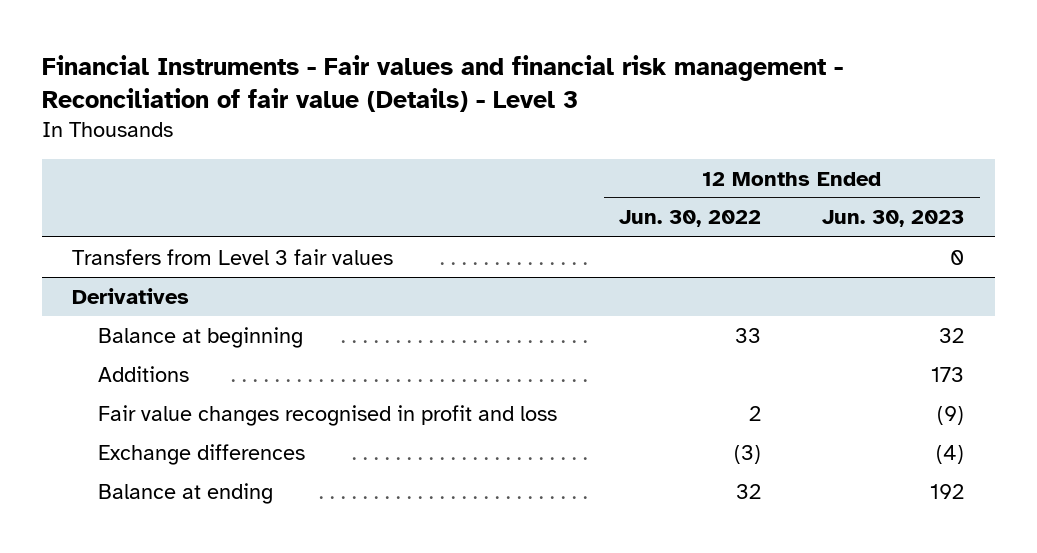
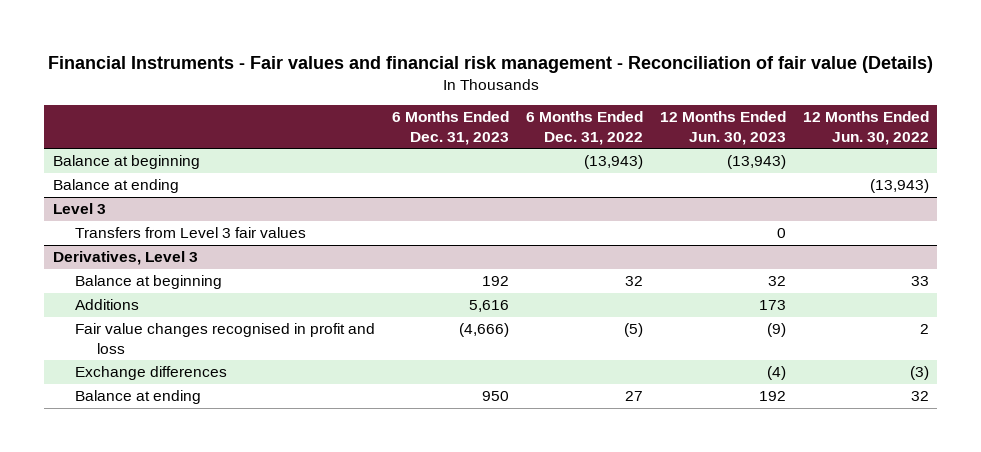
- Financial Instruments - Fair values and financial risk management - Reconciliation of fair value (Details) - Level 3
+ Financial Instruments - Fair values and financial risk management - Reconciliation of fair value (Details)
- | 12 Months Ended Jun. 30, 2022 | 12 Months Ended Jun. 30, 2023
+ | 6 Months Ended Dec. 31, 2023 | 6 Months Ended Dec. 31, 2022 | 12 Months Ended Jun. 30, 2023 | 12 Months Ended Jun. 30, 2022
+ Balance at beginning | | (13,943) | (13,943) |
+ Balance at ending | | | | (13,943)
+ Level 3
- Derivatives
+ Derivatives, Level 3

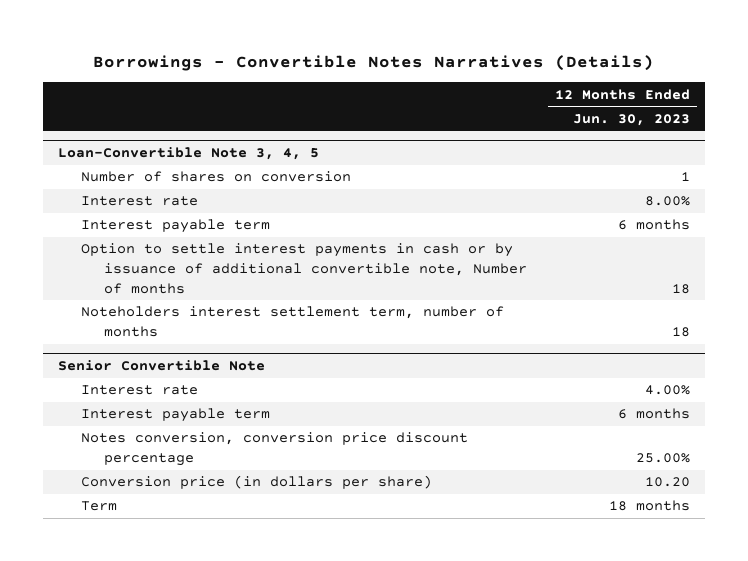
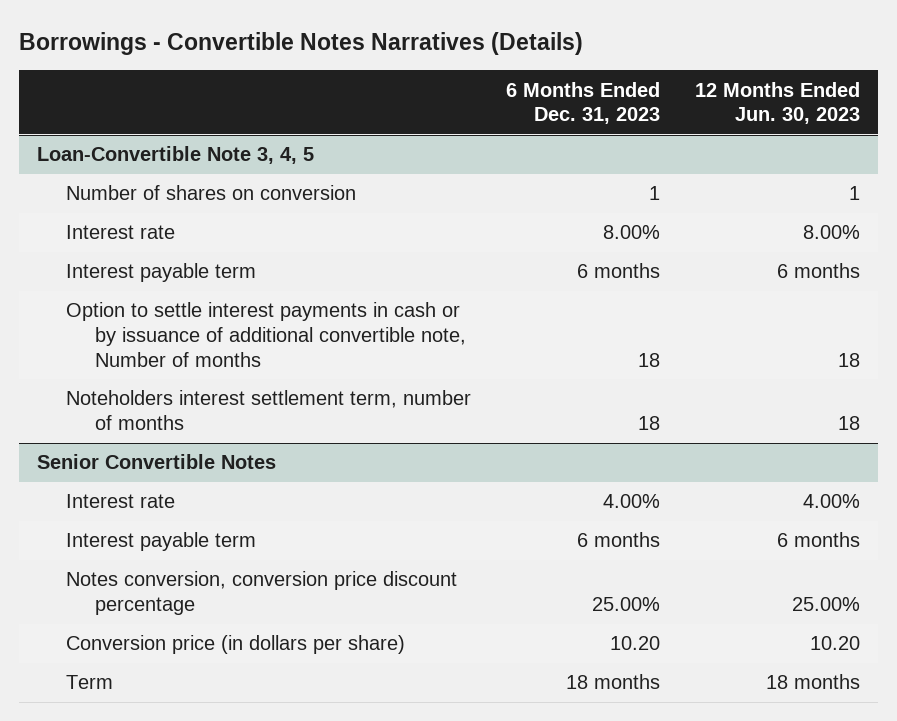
- | 12 Months Ended Jun. 30, 2023
+ | 6 Months Ended Dec. 31, 2023 | 12 Months Ended Jun. 30, 2023
- Senior Convertible Note
+ Senior Convertible Notes

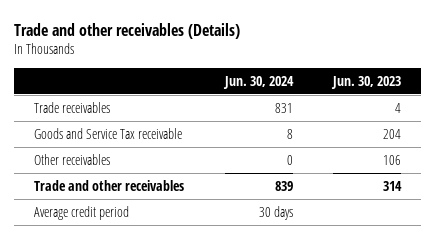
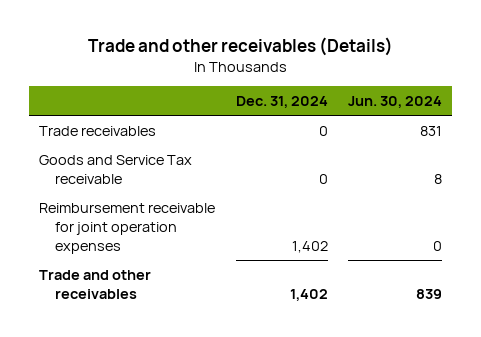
- | Jun. 30, 2024 | Jun. 30, 2023
+ | Dec. 31, 2024 | Jun. 30, 2024
- Other receivables | 0 | 106
+ Reimbursement receivable for joint operation expenses | 1,402 | 0
- Average credit period | 30 days |

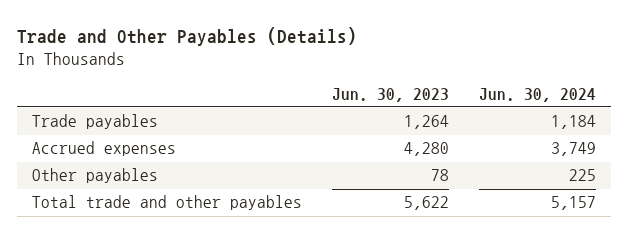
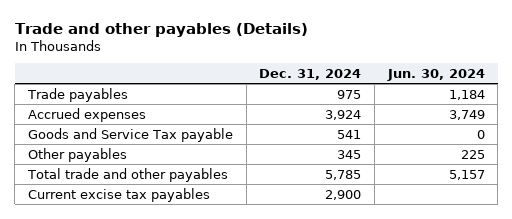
- Trade and Other Payables (Details)
+ Trade and other payables (Details)
- | Jun. 30, 2023 | Jun. 30, 2024
+ | Dec. 31, 2024 | Jun. 30, 2024
+ Goods and Service Tax payable | 541 | 0
+ Current excise tax payables | 2,900 |

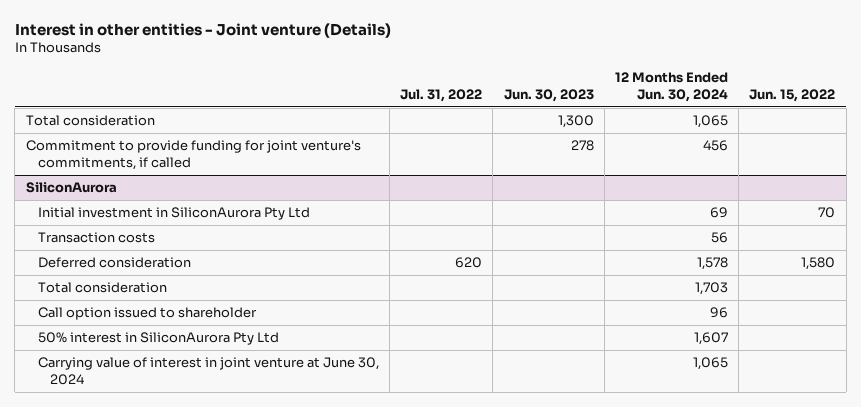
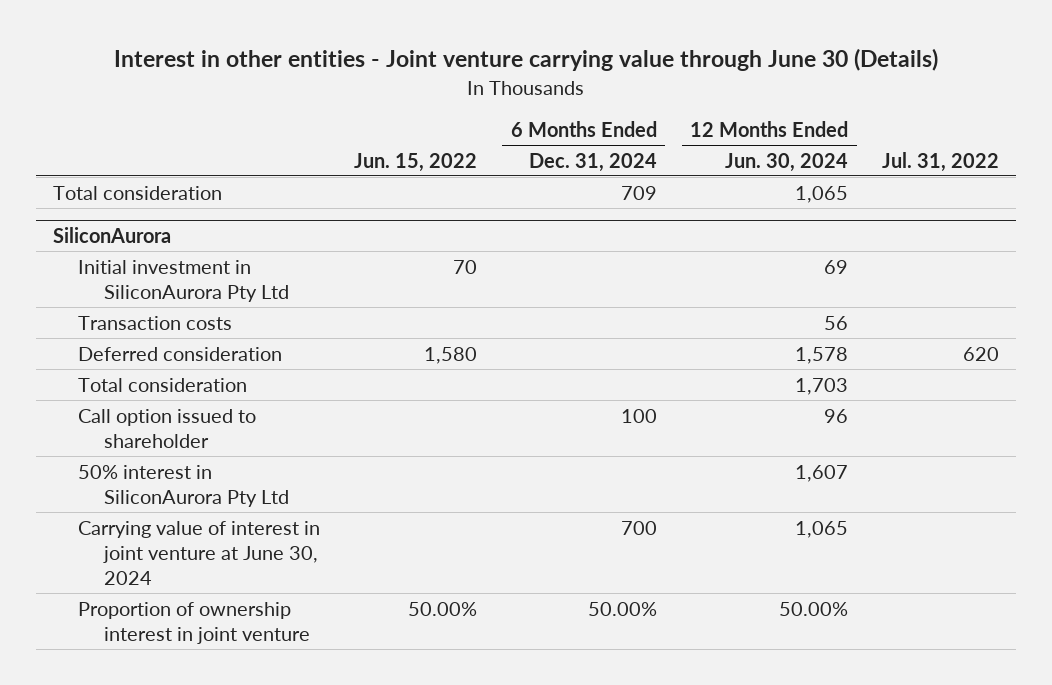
- Interest in other entities - Joint venture (Details)
+ Interest in other entities - Joint venture carrying value through June 30 (Details)
- | Jul. 31, 2022 | Jun. 30, 2023 | 12 Months Ended Jun. 30, 2024 | Jun. 15, 2022
+ | Jun. 15, 2022 | 6 Months Ended Dec. 31, 2024 | 12 Months Ended Jun. 30, 2024 | Jul. 31, 2022
- Commitment to provide funding for joint venture's commitments, if called | | 278 | 456 |
@ SiliconAurora
+ Proportion of ownership interest in joint venture | 50.00% | 50.00% | 50.00% |

